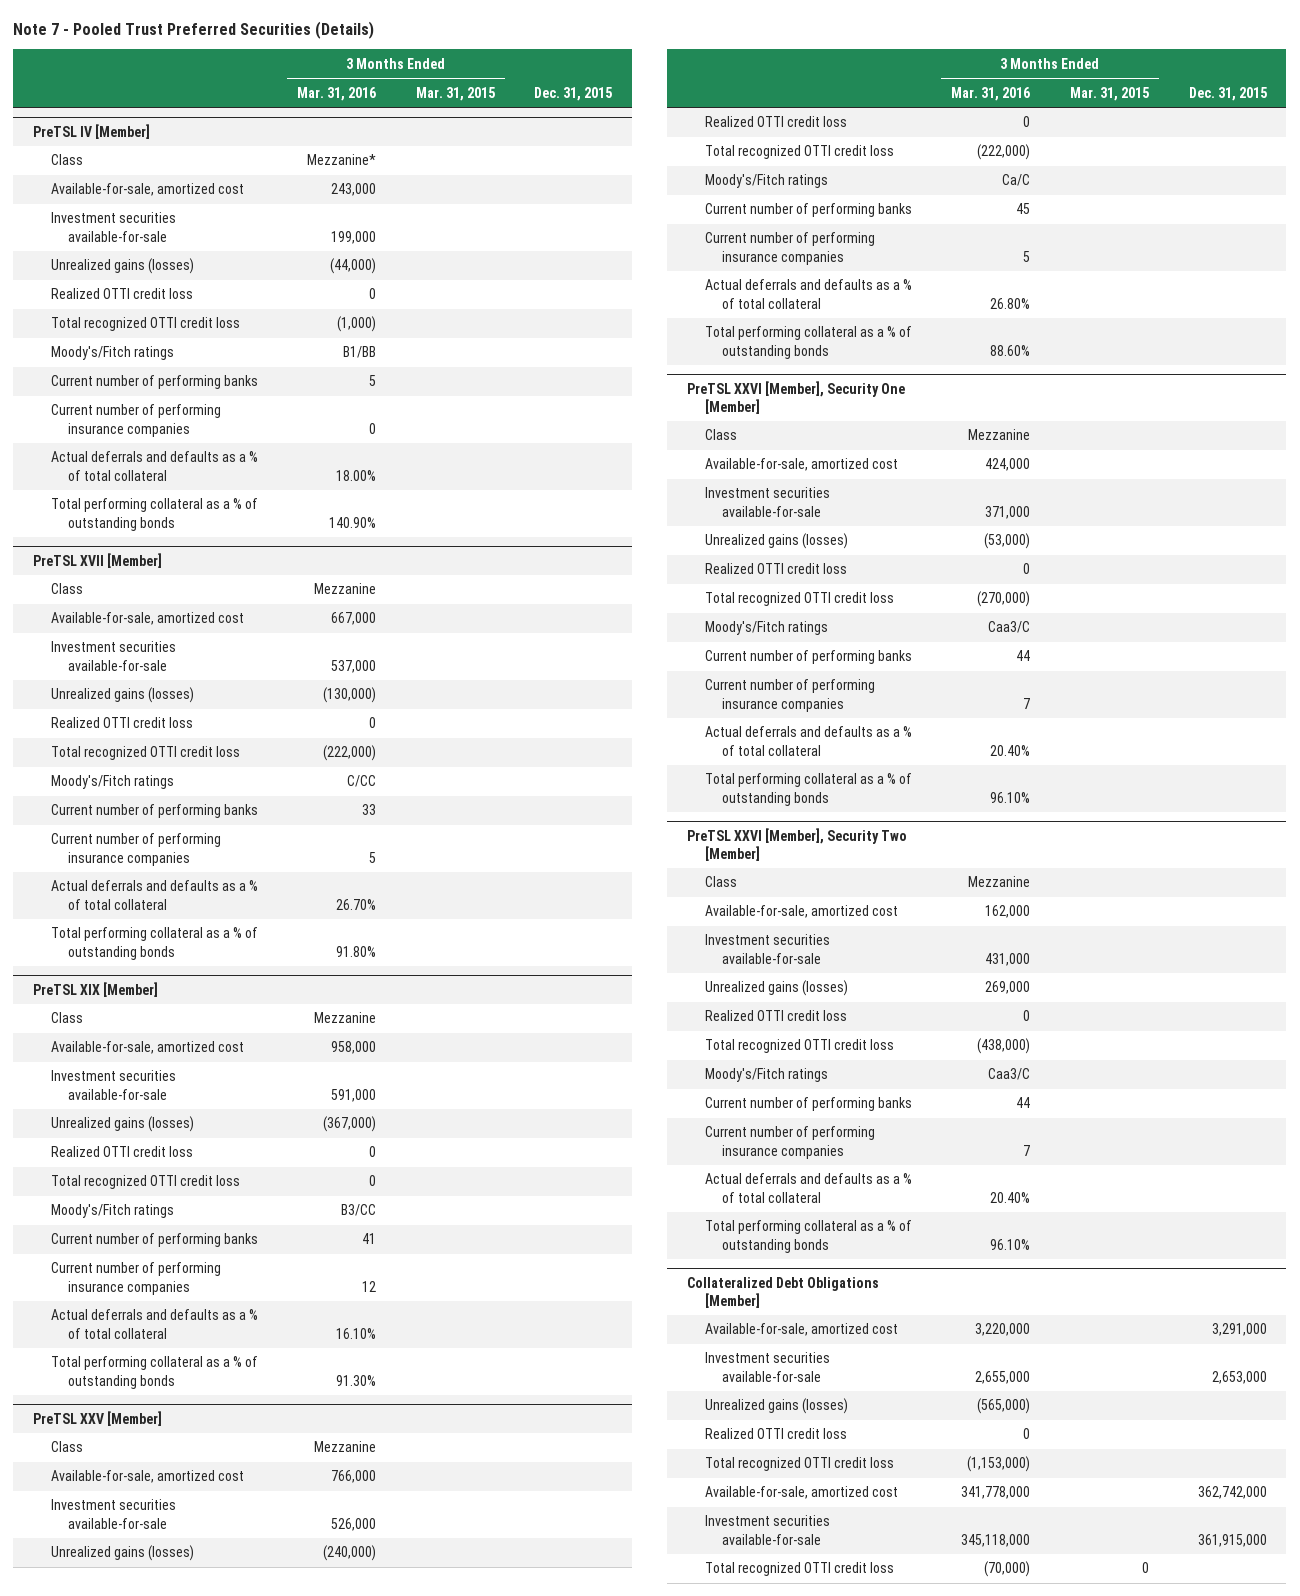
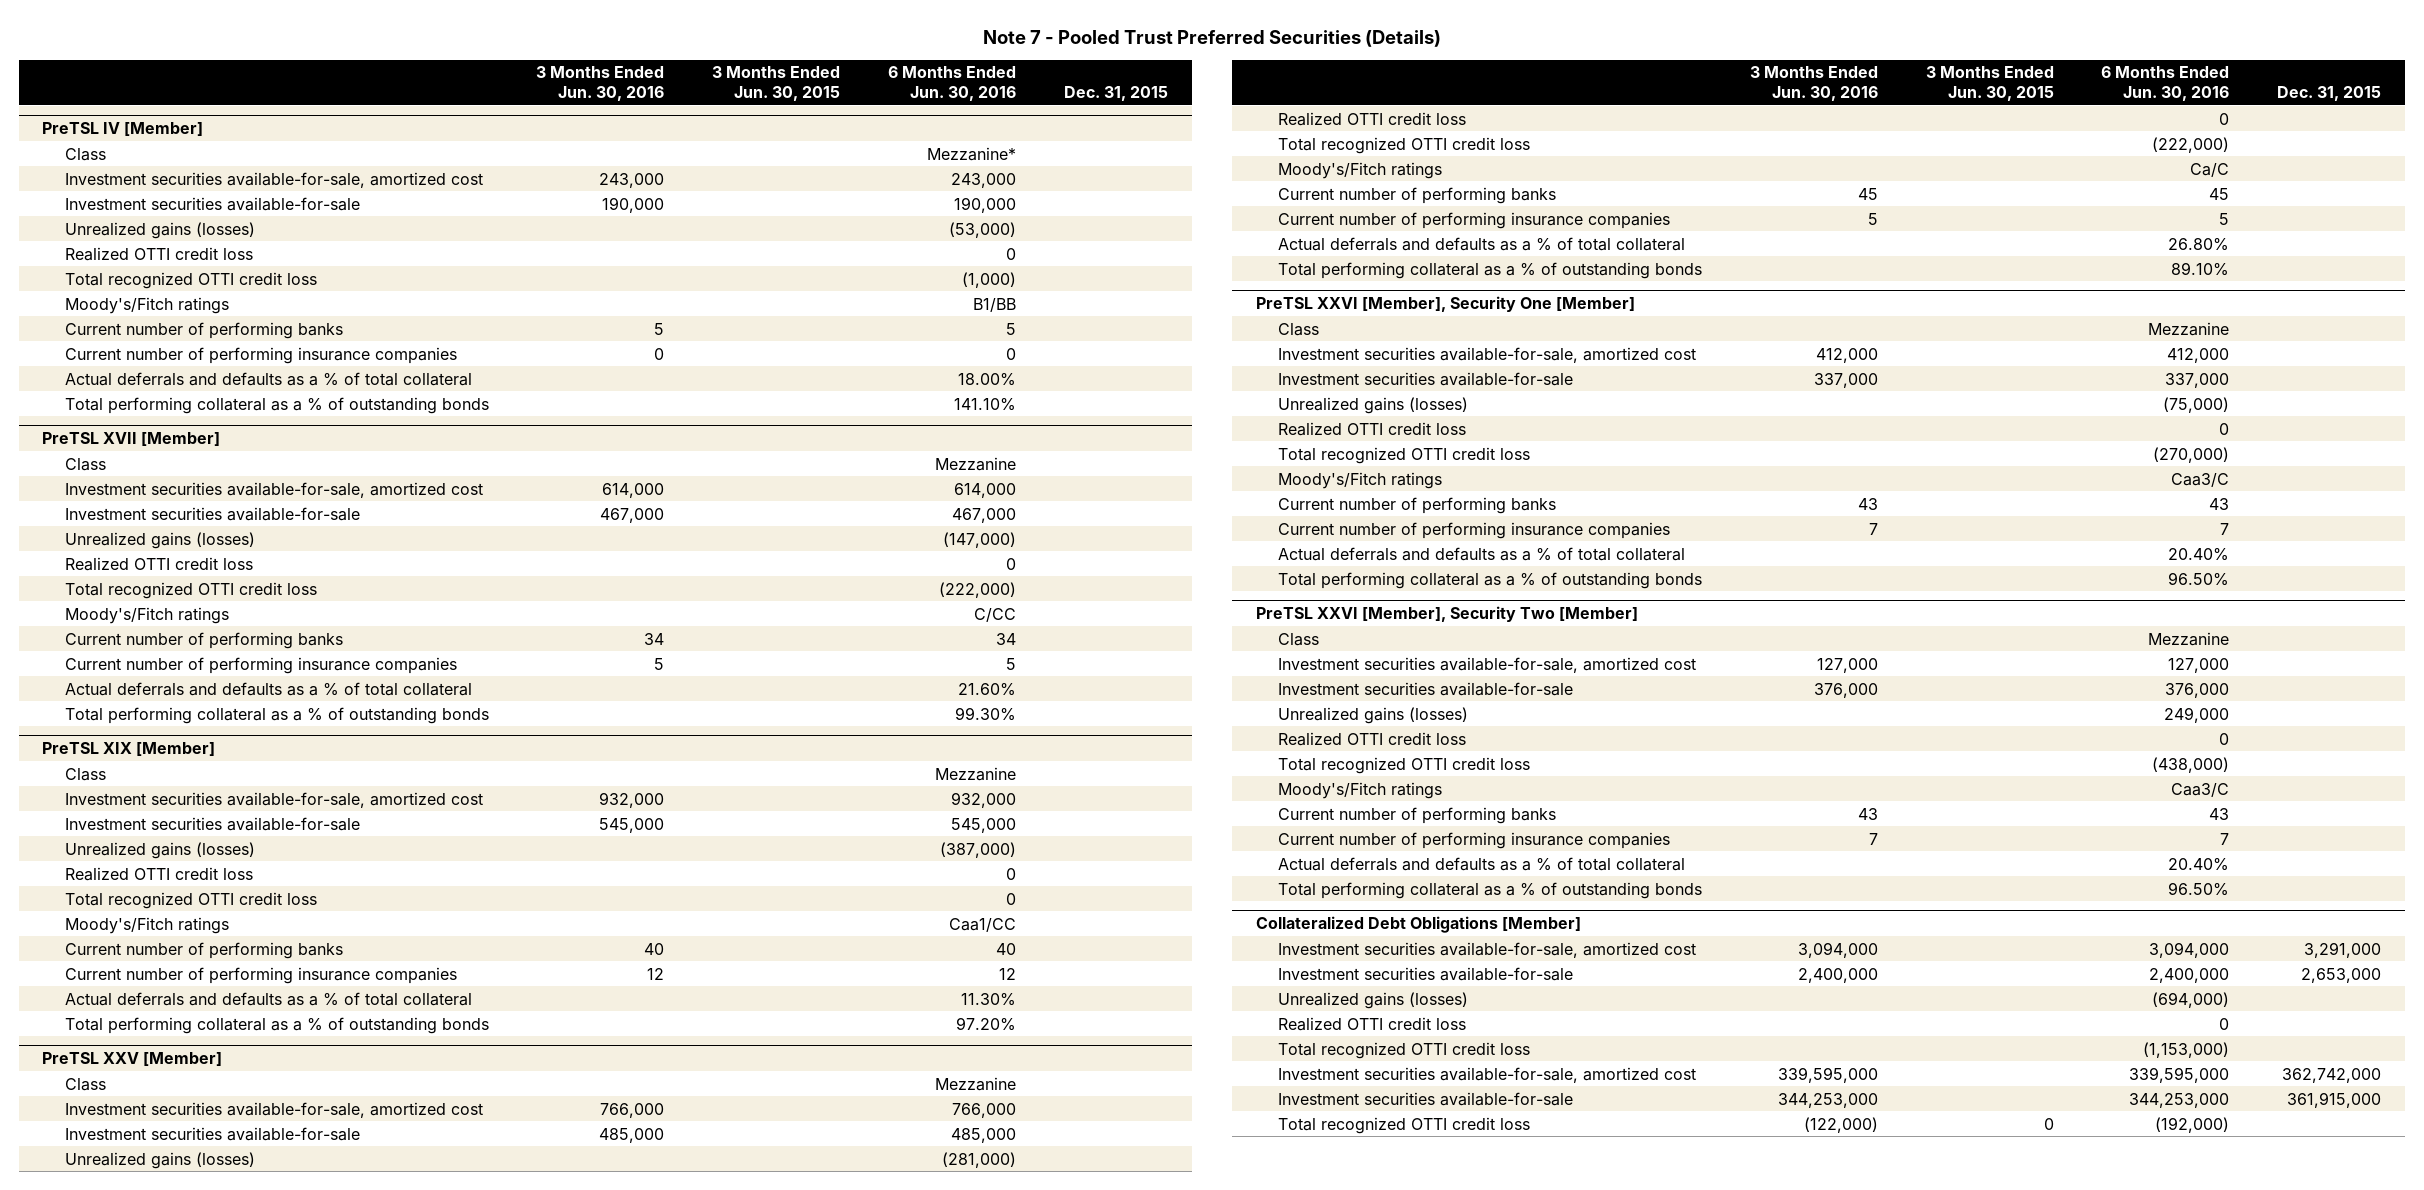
- | 3 Months Ended Mar. 31, 2016 | 3 Months Ended Mar. 31, 2015 | Dec. 31, 2015
+ | 3 Months Ended Jun. 30, 2016 | 3 Months Ended Jun. 30, 2015 | 6 Months Ended Jun. 30, 2016 | Dec. 31, 2015
@ PreTSL IV [Member]
- Available-for-sale, amortized cost | 243,000 | |
+ Investment securities available-for-sale, amortized cost | 243,000 | | 243,000 |
@ PreTSL XVII [Member]
- Available-for-sale, amortized cost | 667,000 | |
+ Investment securities available-for-sale, amortized cost | 614,000 | | 614,000 |
@ PreTSL XIX [Member]
- Available-for-sale, amortized cost | 958,000 | |
+ Investment securities available-for-sale, amortized cost | 932,000 | | 932,000 |
@ PreTSL XXV [Member]
- Available-for-sale, amortized cost | 766,000 | |
+ Investment securities available-for-sale, amortized cost | 766,000 | | 766,000 |
@ PreTSL XXVI [Member], Security One [Member]
- Available-for-sale, amortized cost | 424,000 | |
+ Investment securities available-for-sale, amortized cost | 412,000 | | 412,000 |
@ PreTSL XXVI [Member], Security Two [Member]
- Available-for-sale, amortized cost | 162,000 | |
+ Investment securities available-for-sale, amortized cost | 127,000 | | 127,000 |
@ Collateralized Debt Obligations [Member]
- Available-for-sale, amortized cost | 3,220,000 | | 3,291,000
+ Investment securities available-for-sale, amortized cost | 3,094,000 | | 3,094,000 | 3,291,000
- Available-for-sale, amortized cost | 341,778,000 | | 362,742,000
+ Investment securities available-for-sale, amortized cost | 339,595,000 | | 339,595,000 | 362,742,000

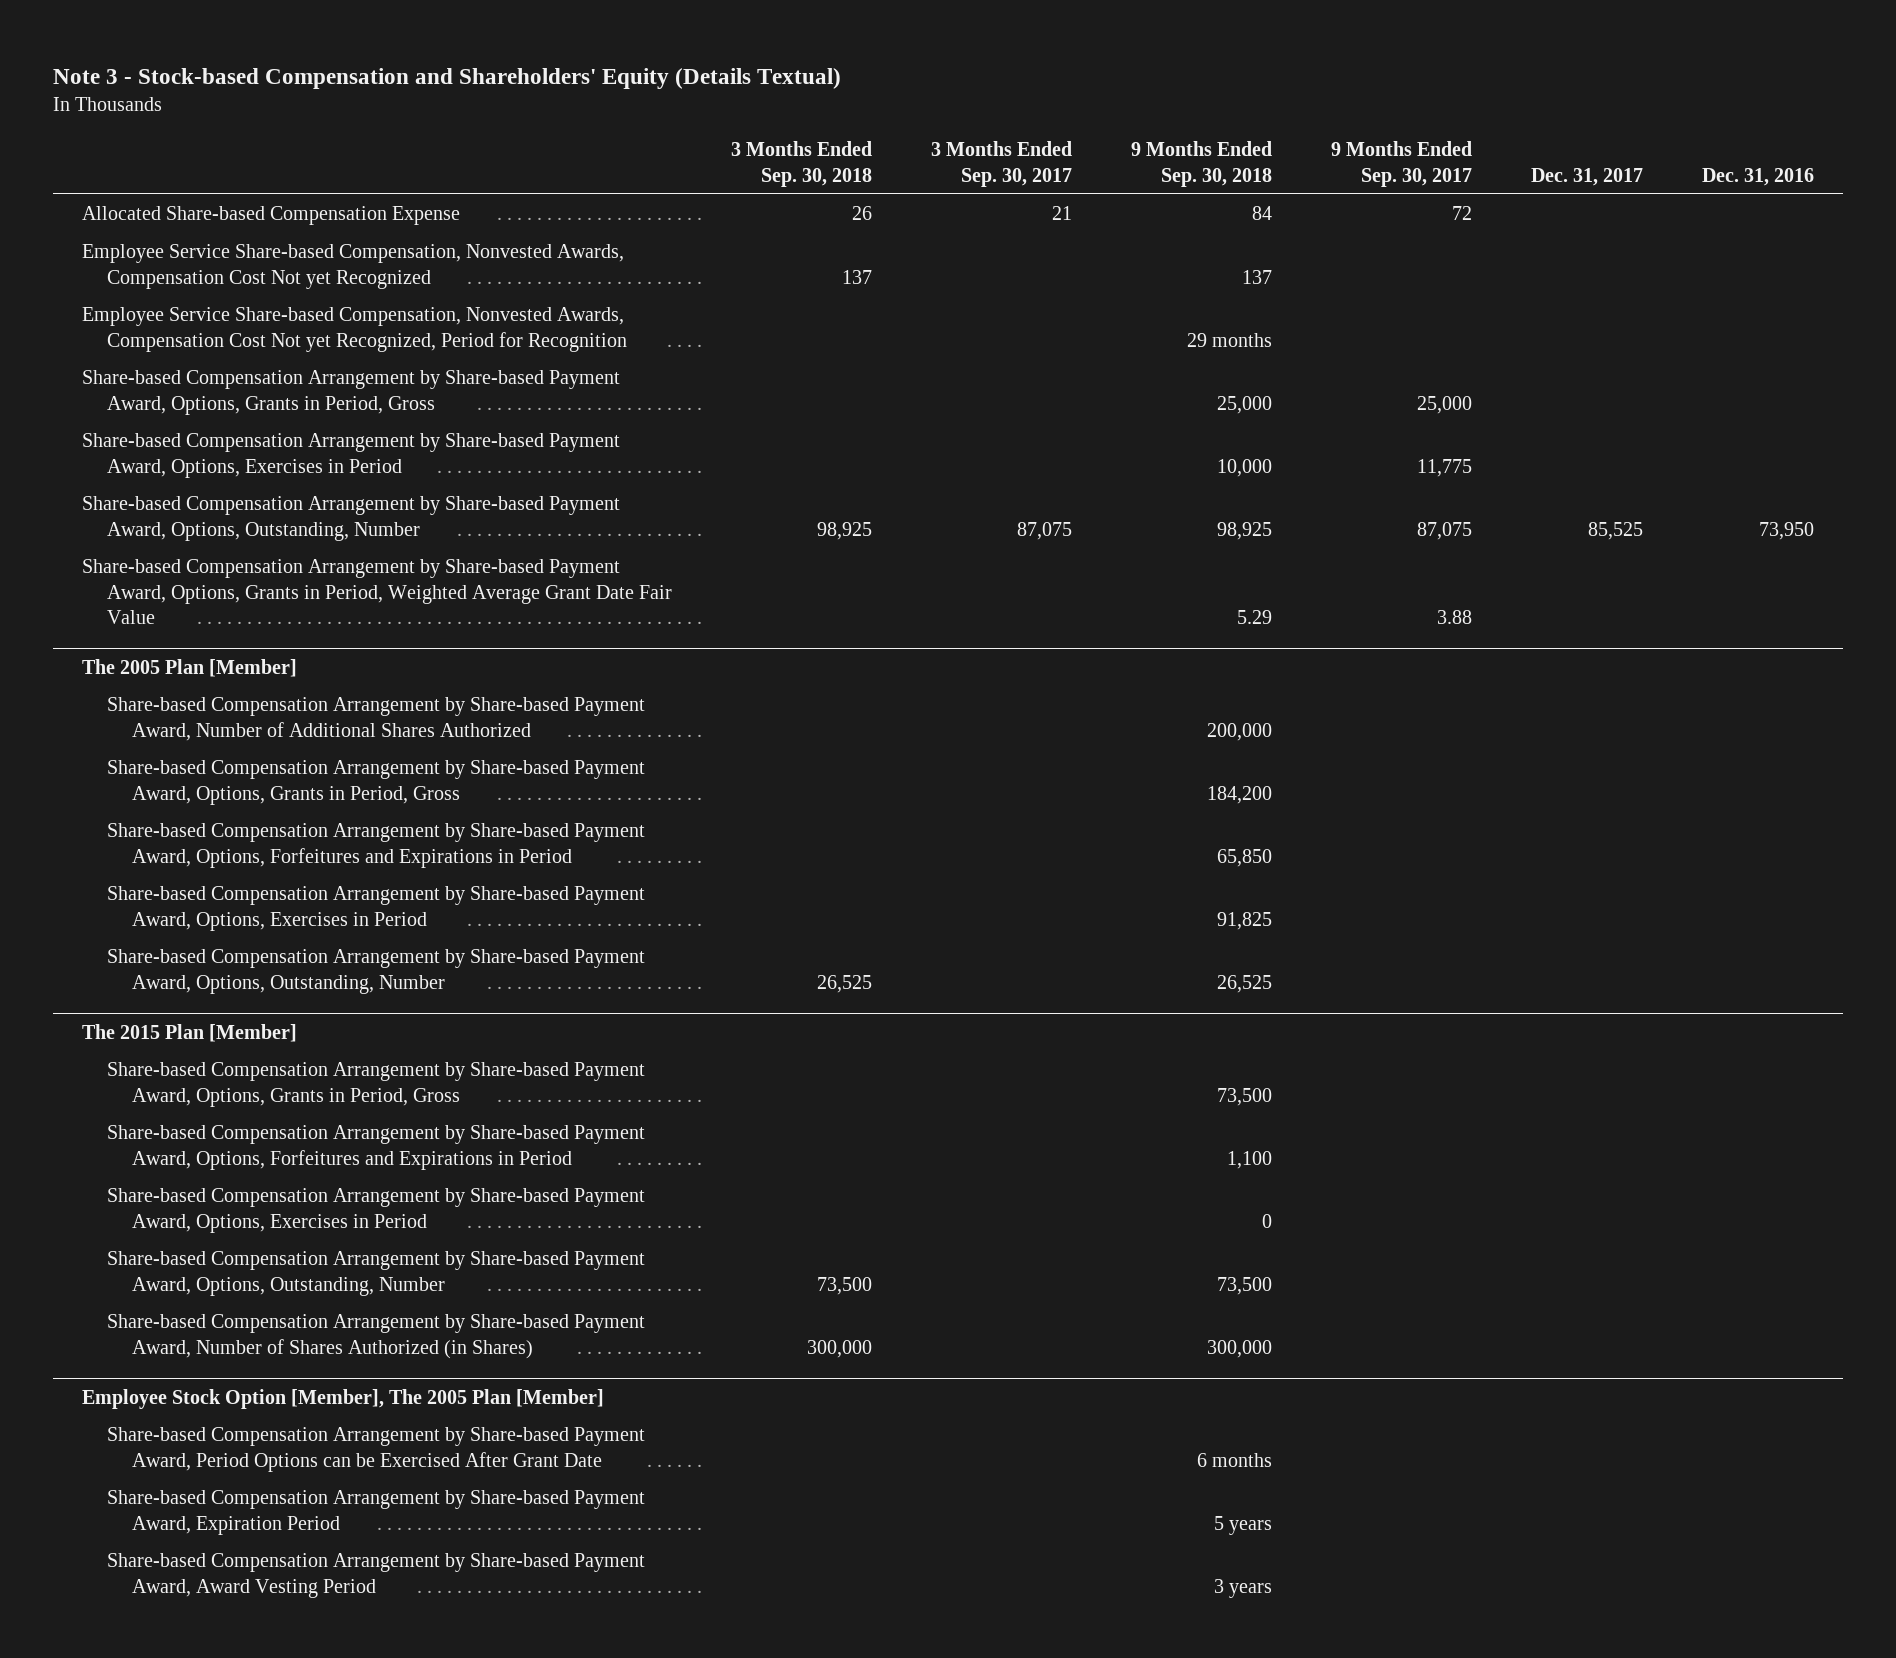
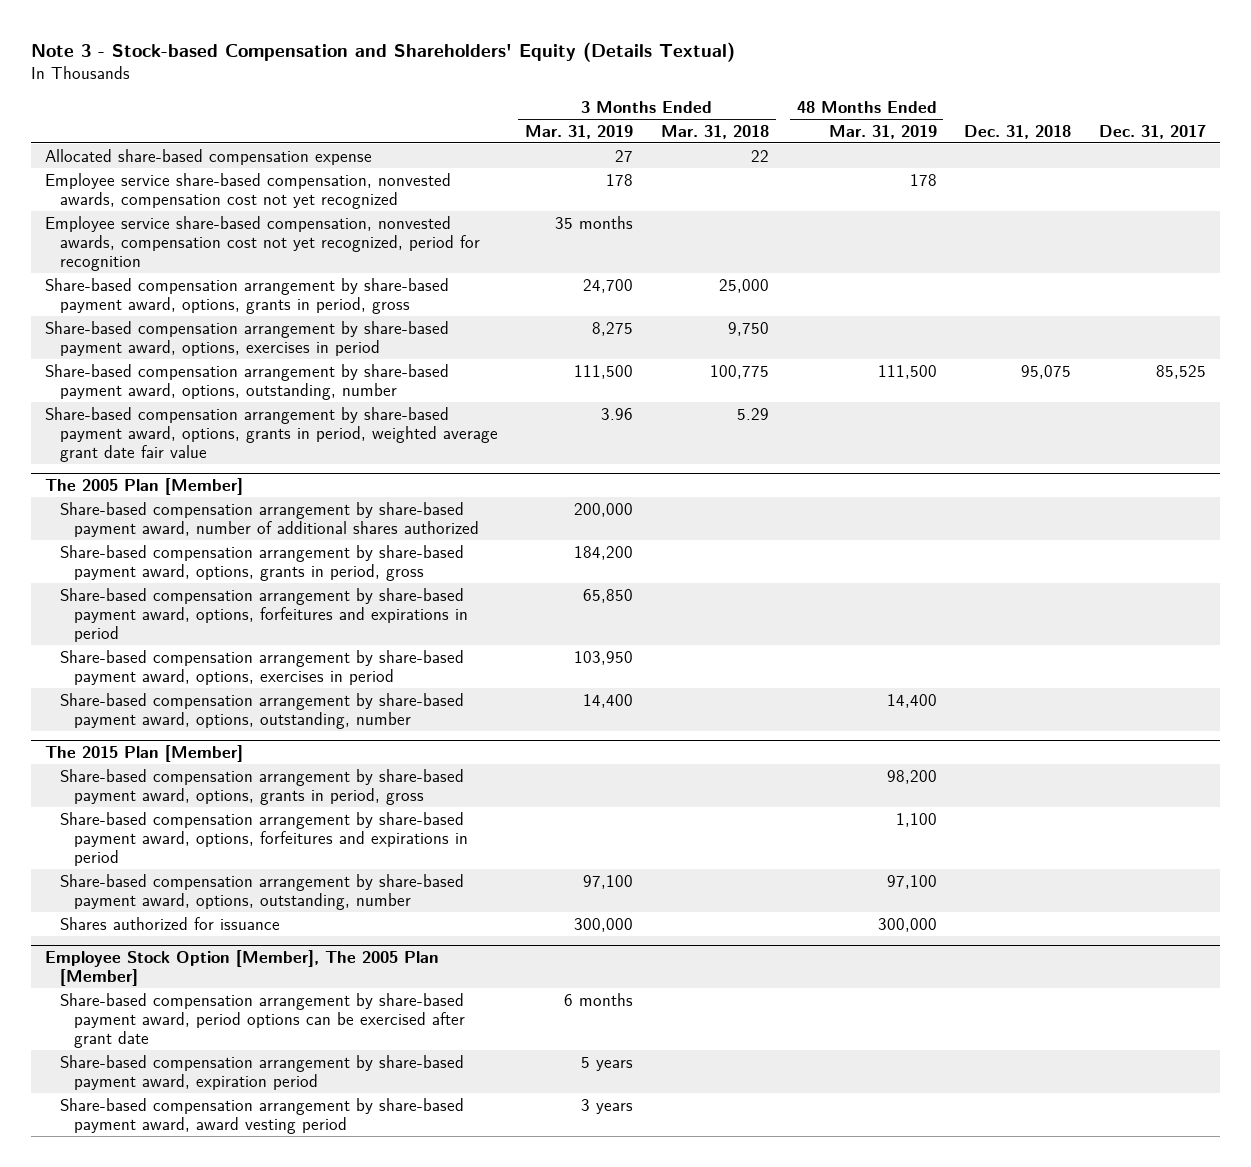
- | 3 Months Ended Sep. 30, 2018 | 3 Months Ended Sep. 30, 2017 | 9 Months Ended Sep. 30, 2018 | 9 Months Ended Sep. 30, 2017 | Dec. 31, 2017 | Dec. 31, 2016
+ | 3 Months Ended Mar. 31, 2019 | 3 Months Ended Mar. 31, 2018 | 48 Months Ended Mar. 31, 2019 | Dec. 31, 2018 | Dec. 31, 2017
- Allocated Share-based Compensation Expense | 26 | 21 | 84 | 72 | |
- Employee Service Share-based Compensation, Nonvested Awards, Compensation Cost Not yet Recognized | 137 | | 137 | | |
- Employee Service Share-based Compensation, Nonvested Awards, Compensation Cost Not yet Recognized, Period for Recognition | | | 29 months | | |
- Share-based Compensation Arrangement by Share-based Payment Award, Options, Grants in Period, Gross | | | 25,000 | 25,000 | |
- Share-based Compensation Arrangement by Share-based Payment Award, Options, Exercises in Period | | | 10,000 | 11,775 | |
- Share-based Compensation Arrangement by Share-based Payment Award, Options, Outstanding, Number | 98,925 | 87,075 | 98,925 | 87,075 | 85,525 | 73,950
- Share-based Compensation Arrangement by Share-based Payment Award, Options, Grants in Period, Weighted Average Grant Date Fair Value | | | 5.29 | 3.88 | |
+ Allocated share-based compensation expense | 27 | 22 | | |
+ Employee service share-based compensation, nonvested awards, compensation cost not yet recognized | 178 | | 178 | |
+ Employee service share-based compensation, nonvested awards, compensation cost not yet recognized, period for recognition | 35 months | | | |
+ Share-based compensation arrangement by share-based payment award, options, grants in period, gross | 24,700 | 25,000 | | |
+ Share-based compensation arrangement by share-based payment award, options, exercises in period | 8,275 | 9,750 | | |
+ Share-based compensation arrangement by share-based payment award, options, outstanding, number | 111,500 | 100,775 | 111,500 | 95,075 | 85,525
+ Share-based compensation arrangement by share-based payment award, options, grants in period, weighted average grant date fair value | 3.96 | 5.29 | | |
@ The 2005 Plan [Member]
- Share-based Compensation Arrangement by Share-based Payment Award, Number of Additional Shares Authorized | | | 200,000 | | |
- Share-based Compensation Arrangement by Share-based Payment Award, Options, Grants in Period, Gross | | | 184,200 | | |
- Share-based Compensation Arrangement by Share-based Payment Award, Options, Forfeitures and Expirations in Period | | | 65,850 | | |
- Share-based Compensation Arrangement by Share-based Payment Award, Options, Exercises in Period | | | 91,825 | | |
- Share-based Compensation Arrangement by Share-based Payment Award, Options, Outstanding, Number | 26,525 | | 26,525 | | |
+ Share-based compensation arrangement by share-based payment award, number of additional shares authorized | 200,000 | | | |
+ Share-based compensation arrangement by share-based payment award, options, grants in period, gross | 184,200 | | | |
+ Share-based compensation arrangement by share-based payment award, options, forfeitures and expirations in period | 65,850 | | | |
+ Share-based compensation arrangement by share-based payment award, options, exercises in period | 103,950 | | | |
+ Share-based compensation arrangement by share-based payment award, options, outstanding, number | 14,400 | | 14,400 | |
@ The 2015 Plan [Member]
- Share-based Compensation Arrangement by Share-based Payment Award, Options, Grants in Period, Gross | | | 73,500 | | |
- Share-based Compensation Arrangement by Share-based Payment Award, Options, Forfeitures and Expirations in Period | | | 1,100 | | |
- Share-based Compensation Arrangement by Share-based Payment Award, Options, Exercises in Period | | | 0 | | |
- Share-based Compensation Arrangement by Share-based Payment Award, Options, Outstanding, Number | 73,500 | | 73,500 | | |
- Share-based Compensation Arrangement by Share-based Payment Award, Number of Shares Authorized (in Shares) | 300,000 | | 300,000 | | |
+ Share-based compensation arrangement by share-based payment award, options, grants in period, gross | | | 98,200 | |
+ Share-based compensation arrangement by share-based payment award, options, forfeitures and expirations in period | | | 1,100 | |
+ Share-based compensation arrangement by share-based payment award, options, outstanding, number | 97,100 | | 97,100 | |
+ Shares authorized for issuance | 300,000 | | 300,000 | |
@ Employee Stock Option [Member], The 2005 Plan [Member]
- Share-based Compensation Arrangement by Share-based Payment Award, Period Options can be Exercised After Grant Date | | | 6 months | | |
- Share-based Compensation Arrangement by Share-based Payment Award, Expiration Period | | | 5 years | | |
- Share-based Compensation Arrangement by Share-based Payment Award, Award Vesting Period | | | 3 years | | |
+ Share-based compensation arrangement by share-based payment award, period options can be exercised after grant date | 6 months | | | |
+ Share-based compensation arrangement by share-based payment award, expiration period | 5 years | | | |
+ Share-based compensation arrangement by share-based payment award, award vesting period | 3 years | | | |

